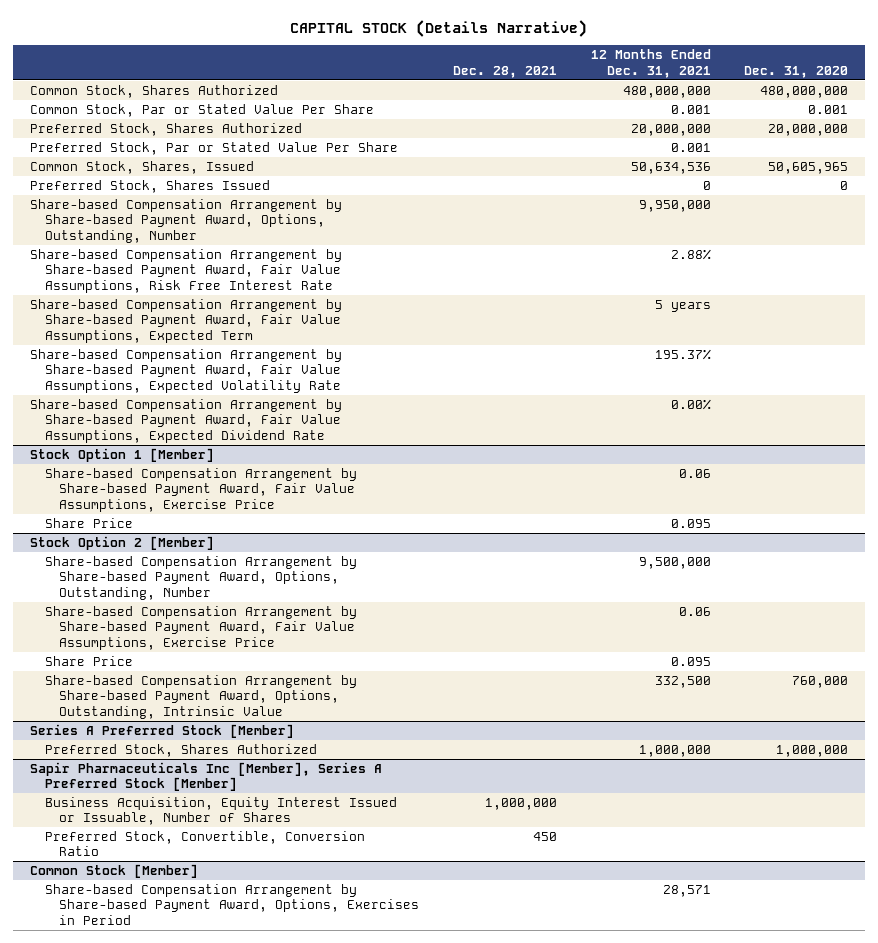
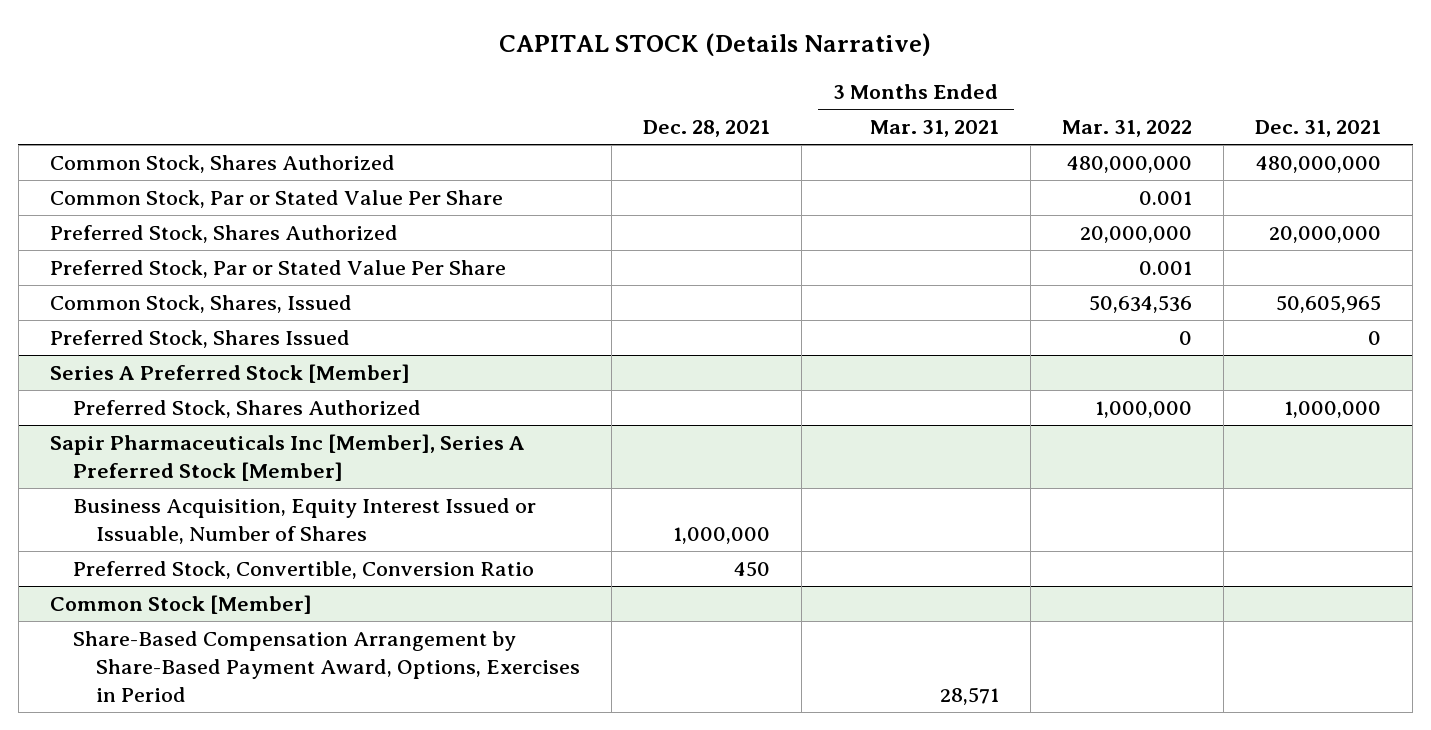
- | Dec. 28, 2021 | 12 Months Ended Dec. 31, 2021 | Dec. 31, 2020
+ | Dec. 28, 2021 | 3 Months Ended Mar. 31, 2021 | Mar. 31, 2022 | Dec. 31, 2021
- Share-based Compensation Arrangement by Share-based Payment Award, Options, Outstanding, Number | | 9,950,000 |
- Share-based Compensation Arrangement by Share-based Payment Award, Fair Value Assumptions, Risk Free Interest Rate | | 2.88% |
- Share-based Compensation Arrangement by Share-based Payment Award, Fair Value Assumptions, Expected Term | | 5 years |
- Share-based Compensation Arrangement by Share-based Payment Award, Fair Value Assumptions, Expected Volatility Rate | | 195.37% |
- Share-based Compensation Arrangement by Share-based Payment Award, Fair Value Assumptions, Expected Dividend Rate | | 0.00% |
- Stock Option 1 [Member]
- Share-based Compensation Arrangement by Share-based Payment Award, Fair Value Assumptions, Exercise Price | | 0.06 |
- Share Price | | 0.095 |
- Stock Option 2 [Member]
- Share-based Compensation Arrangement by Share-based Payment Award, Options, Outstanding, Number | | 9,500,000 |
- Share-based Compensation Arrangement by Share-based Payment Award, Fair Value Assumptions, Exercise Price | | 0.06 |
- Share Price | | 0.095 |
- Share-based Compensation Arrangement by Share-based Payment Award, Options, Outstanding, Intrinsic Value | | 332,500 | 760,000
@ Common Stock [Member]
- Share-based Compensation Arrangement by Share-based Payment Award, Options, Exercises in Period | | 28,571 |
+ Share-Based Compensation Arrangement by Share-Based Payment Award, Options, Exercises in Period | | 28,571 | |

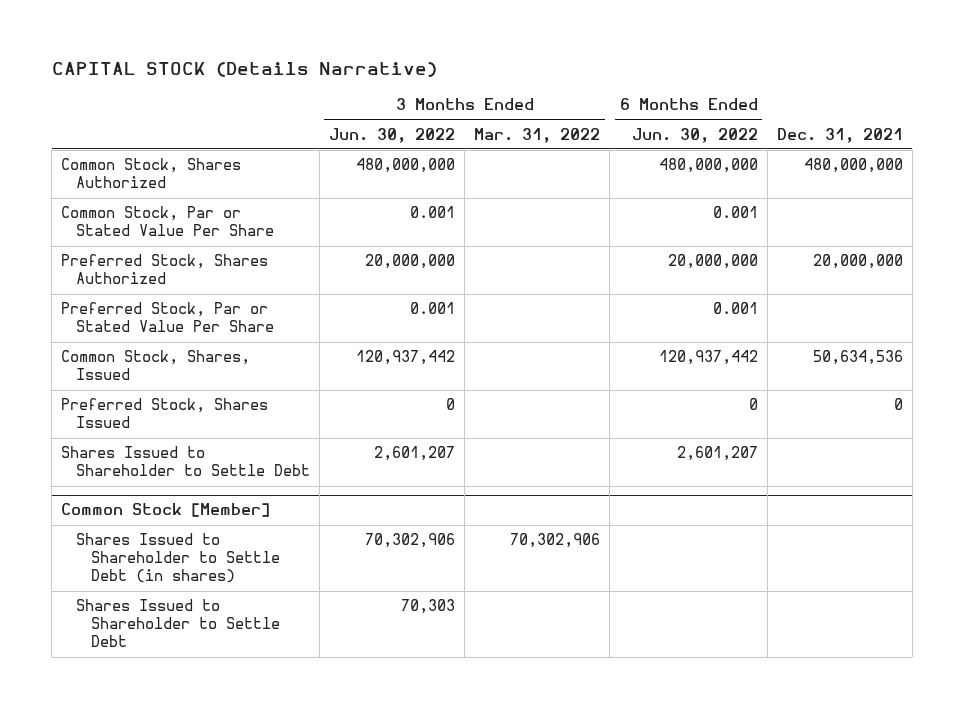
- | Dec. 28, 2021 | 3 Months Ended Mar. 31, 2021 | Mar. 31, 2022 | Dec. 31, 2021
+ | 3 Months Ended Jun. 30, 2022 | 3 Months Ended Mar. 31, 2022 | 6 Months Ended Jun. 30, 2022 | Dec. 31, 2021
- Common Stock, Shares, Issued | | | 50,634,536 | 50,605,965
+ Common Stock, Shares, Issued | 120,937,442 | | 120,937,442 | 50,634,536
- Series A Preferred Stock [Member]
- Preferred Stock, Shares Authorized | | | 1,000,000 | 1,000,000
- Sapir Pharmaceuticals Inc [Member], Series A Preferred Stock [Member]
- Business Acquisition, Equity Interest Issued or Issuable, Number of Shares | 1,000,000 | | |
- Preferred Stock, Convertible, Conversion Ratio | 450 | | |
+ Shares Issued to Shareholder to Settle Debt | 2,601,207 | | 2,601,207 |
@ Common Stock [Member]
- Share-Based Compensation Arrangement by Share-Based Payment Award, Options, Exercises in Period | | 28,571 | |
+ Shares Issued to Shareholder to Settle Debt (in shares) | 70,302,906 | 70,302,906 | |
+ Shares Issued to Shareholder to Settle Debt | 70,303 | | |

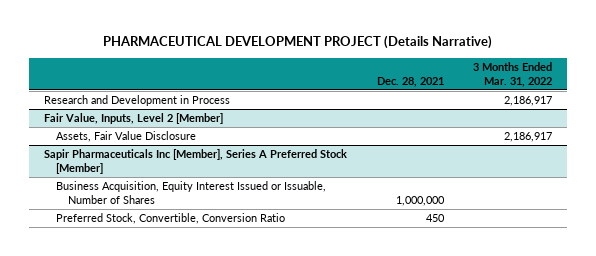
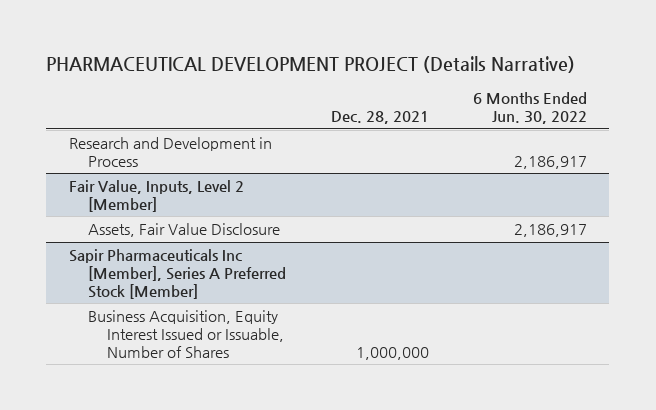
- | Dec. 28, 2021 | 3 Months Ended Mar. 31, 2022
+ | Dec. 28, 2021 | 6 Months Ended Jun. 30, 2022
@ Sapir Pharmaceuticals Inc [Member], Series A Preferred Stock [Member]
- Preferred Stock, Convertible, Conversion Ratio | 450 |

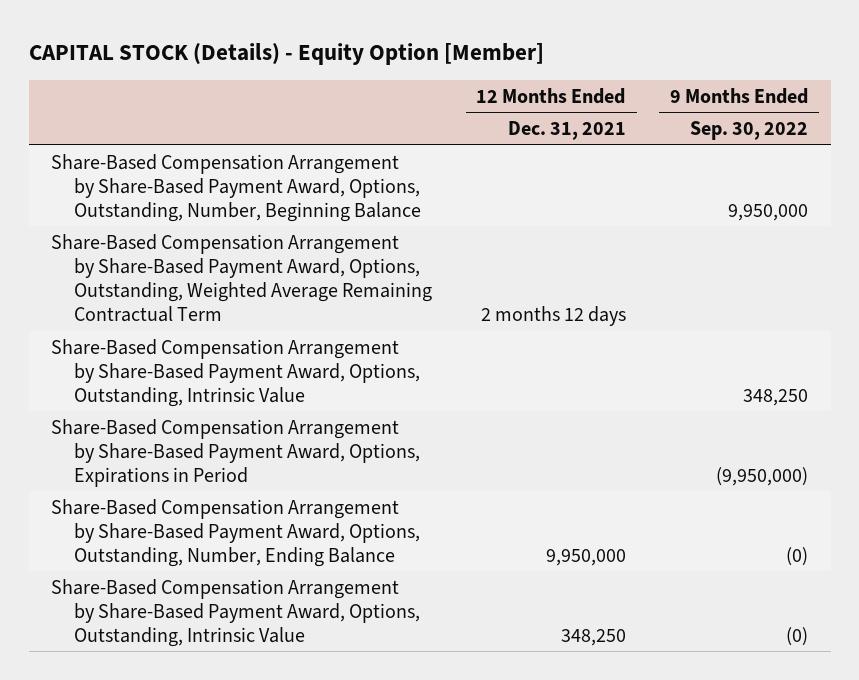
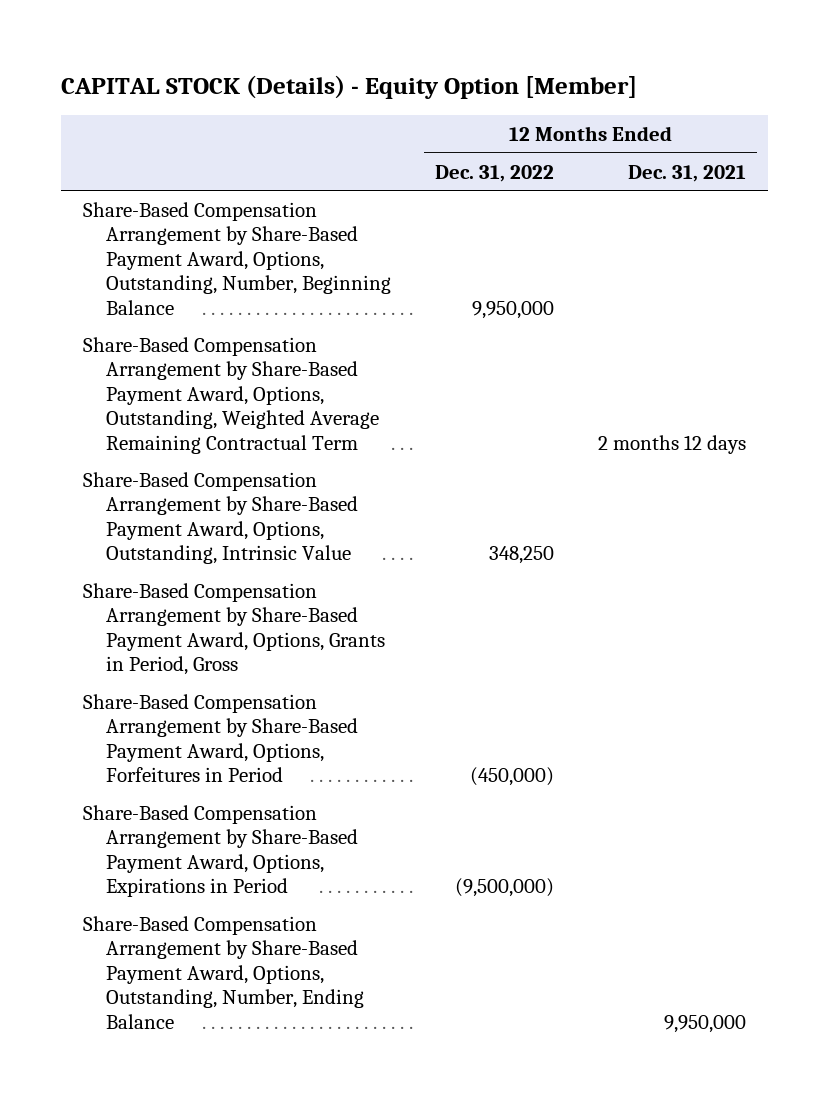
- | 12 Months Ended Dec. 31, 2021 | 9 Months Ended Sep. 30, 2022
+ | 12 Months Ended Dec. 31, 2022 | 12 Months Ended Dec. 31, 2021
+ Share-Based Compensation Arrangement by Share-Based Payment Award, Options, Grants in Period, Gross
+ Share-Based Compensation Arrangement by Share-Based Payment Award, Options, Forfeitures in Period | (450,000) |
- Share-Based Compensation Arrangement by Share-Based Payment Award, Options, Outstanding, Intrinsic Value | 348,250 | (0)

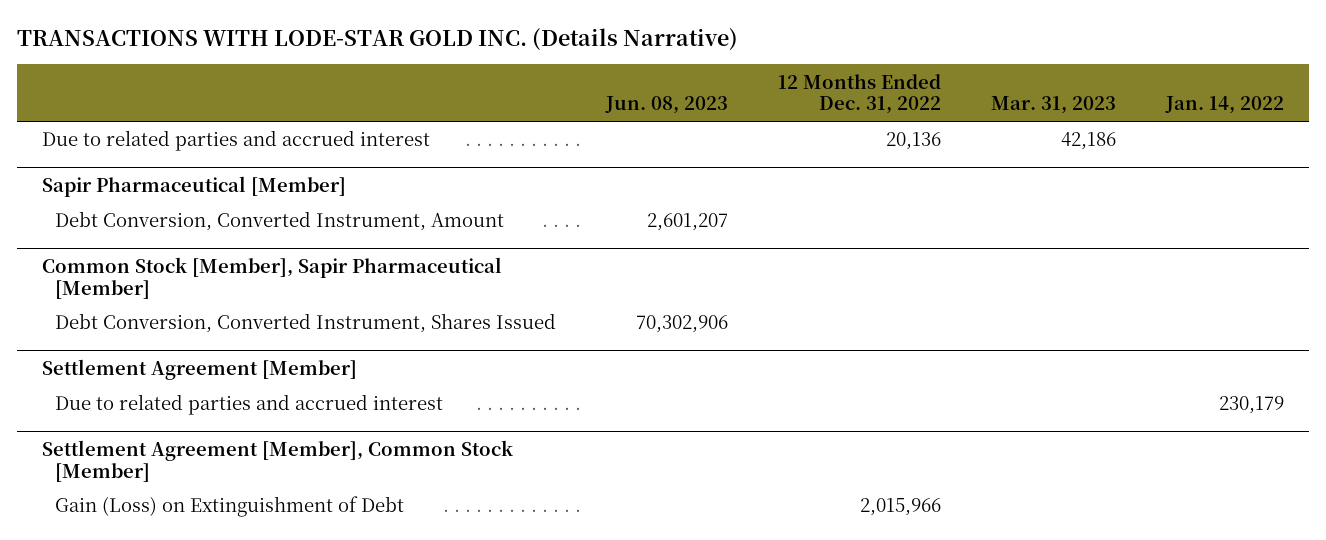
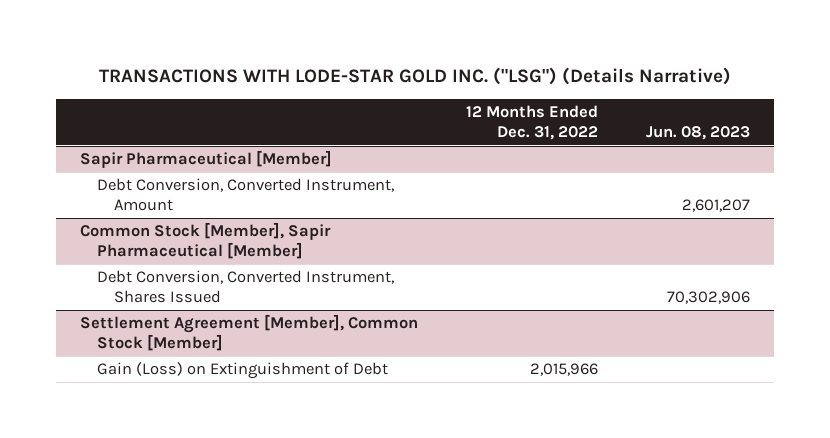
- TRANSACTIONS WITH LODE-STAR GOLD INC. (Details Narrative)
+ TRANSACTIONS WITH LODE-STAR GOLD INC. ("LSG") (Details Narrative)
- | Jun. 08, 2023 | 12 Months Ended Dec. 31, 2022 | Mar. 31, 2023 | Jan. 14, 2022
+ | 12 Months Ended Dec. 31, 2022 | Jun. 08, 2023
- Due to related parties and accrued interest | | 20,136 | 42,186 |
- Settlement Agreement [Member]
- Due to related parties and accrued interest | | | | 230,179

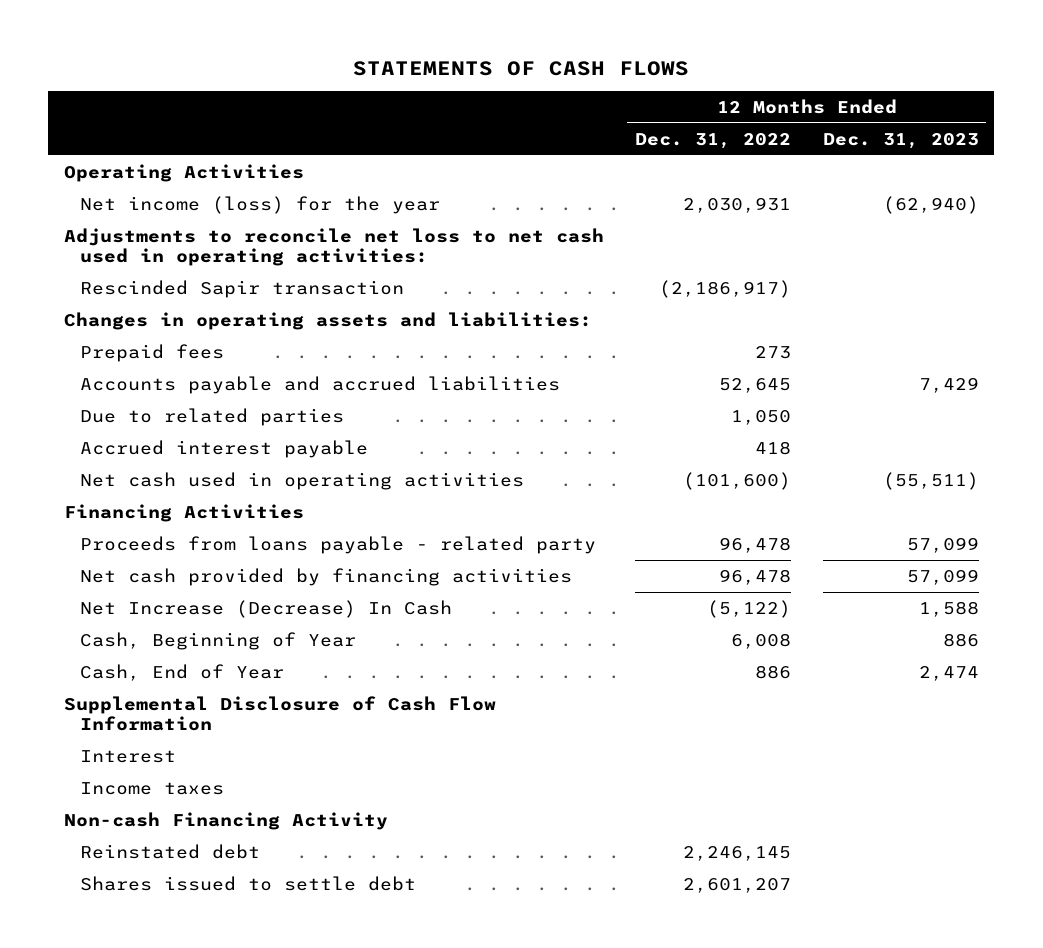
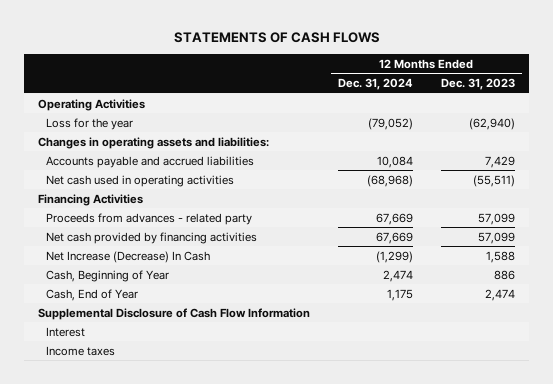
- | 12 Months Ended Dec. 31, 2022 | 12 Months Ended Dec. 31, 2023
+ | 12 Months Ended Dec. 31, 2024 | 12 Months Ended Dec. 31, 2023
- Net income (loss) for the year | 2,030,931 | (62,940)
- Adjustments to reconcile net loss to net cash used in operating activities:
- Rescinded Sapir transaction | (2,186,917) |
+ Loss for the year | (79,052) | (62,940)
- Prepaid fees | 273 |
- Due to related parties | 1,050 |
- Accrued interest payable | 418 |
- Proceeds from loans payable - related party | 96,478 | 57,099
+ Proceeds from advances - related party | 67,669 | 57,099
- Non-cash Financing Activity
- Reinstated debt | 2,246,145 |
- Shares issued to settle debt | 2,601,207 |

